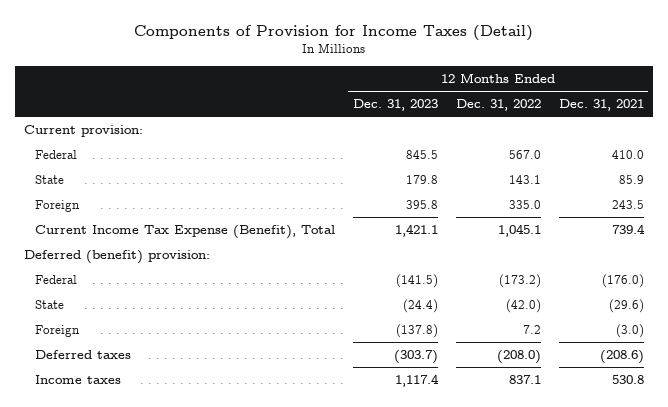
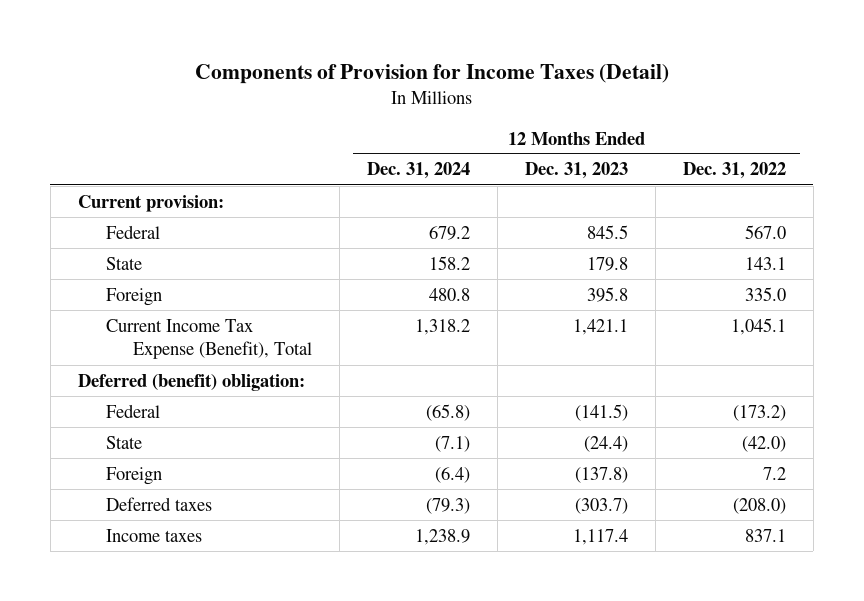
- | 12 Months Ended Dec. 31, 2023 | 12 Months Ended Dec. 31, 2022 | 12 Months Ended Dec. 31, 2021
+ | 12 Months Ended Dec. 31, 2024 | 12 Months Ended Dec. 31, 2023 | 12 Months Ended Dec. 31, 2022
- Deferred (benefit) provision:
+ Deferred (benefit) obligation:

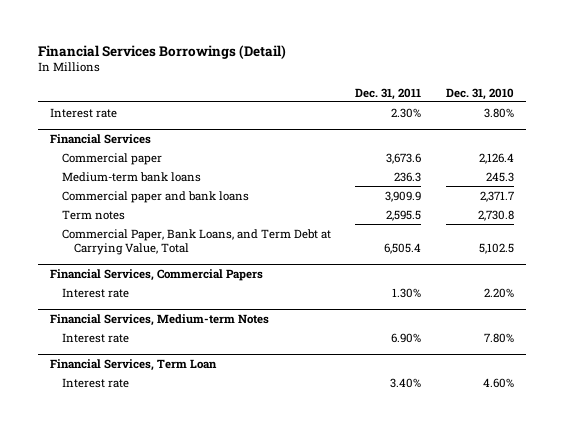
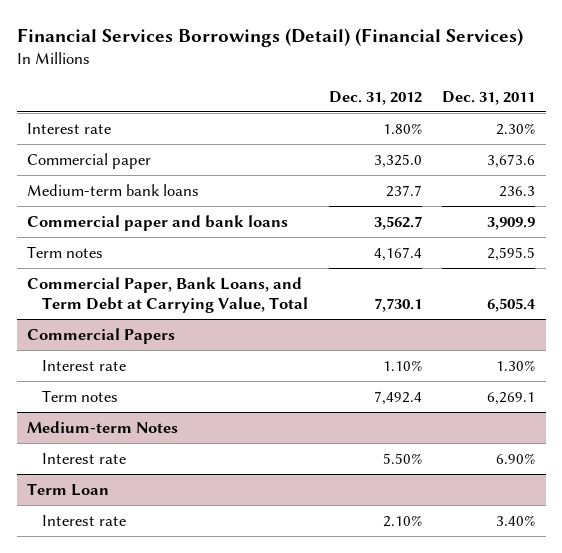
- Financial Services Borrowings (Detail)
+ Financial Services Borrowings (Detail) (Financial Services)
- | Dec. 31, 2011 | Dec. 31, 2010
+ | Dec. 31, 2012 | Dec. 31, 2011
- Financial Services
- Financial Services, Commercial Papers
+ Commercial Papers
- Financial Services, Medium-term Notes
+ Term notes | 7,492.4 | 6,269.1
+ Medium-term Notes
- Financial Services, Term Loan
+ Term Loan

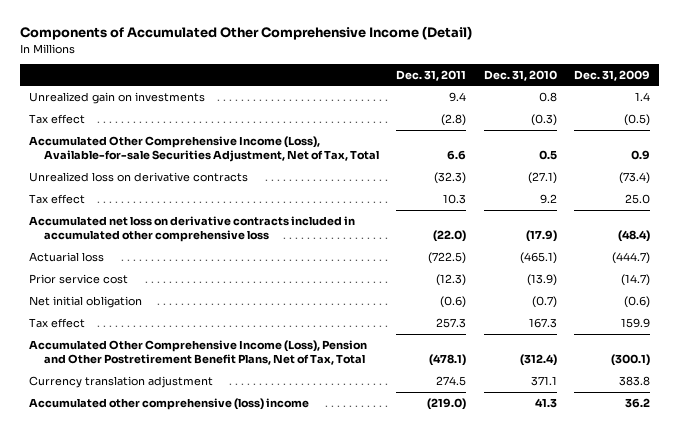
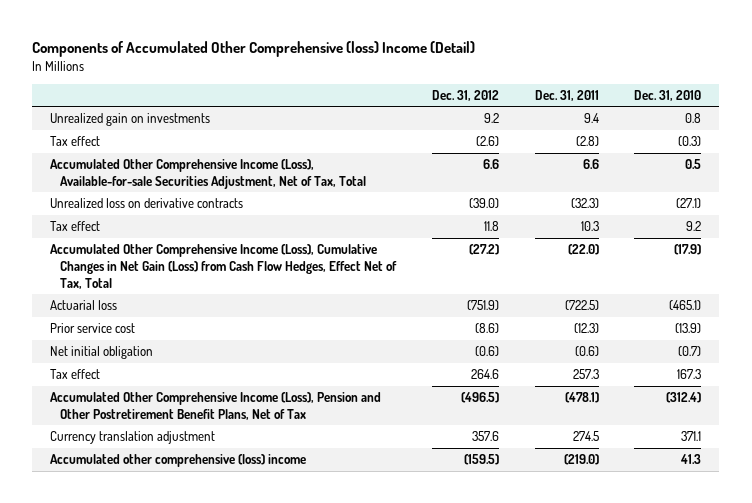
- Components of Accumulated Other Comprehensive Income (Detail)
+ Components of Accumulated Other Comprehensive (loss) Income (Detail)
- | Dec. 31, 2011 | Dec. 31, 2010 | Dec. 31, 2009
+ | Dec. 31, 2012 | Dec. 31, 2011 | Dec. 31, 2010
- Accumulated net loss on derivative contracts included in accumulated other comprehensive loss | (22.0) | (17.9) | (48.4)
+ Accumulated Other Comprehensive Income (Loss), Cumulative Changes in Net Gain (Loss) from Cash Flow Hedges, Effect Net of Tax, Total | (27.2) | (22.0) | (17.9)
- Accumulated Other Comprehensive Income (Loss), Pension and Other Postretirement Benefit Plans, Net of Tax, Total | (478.1) | (312.4) | (300.1)
+ Accumulated Other Comprehensive Income (Loss), Pension and Other Postretirement Benefit Plans, Net of Tax | (496.5) | (478.1) | (312.4)

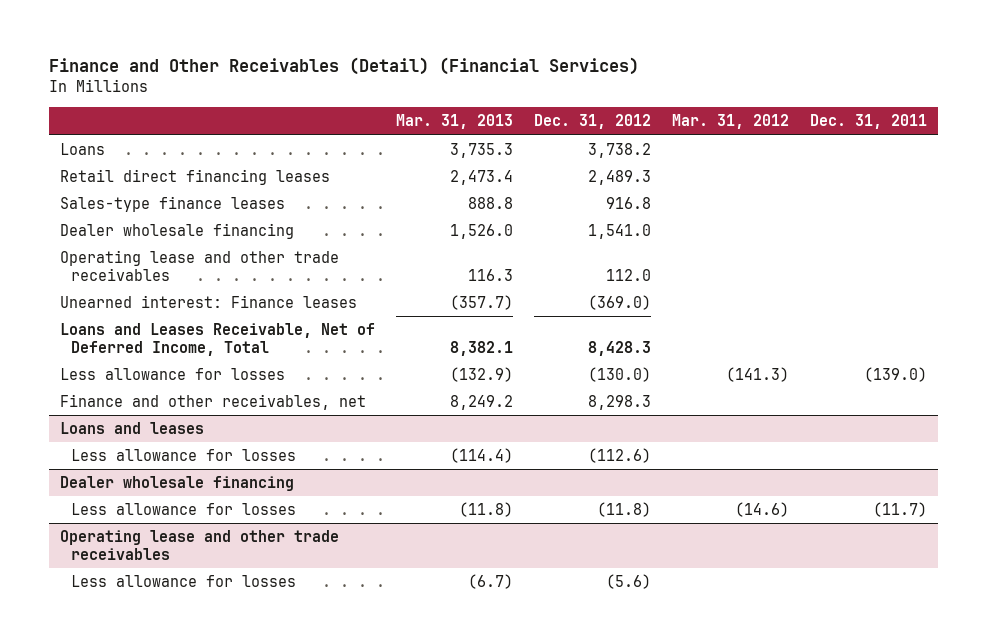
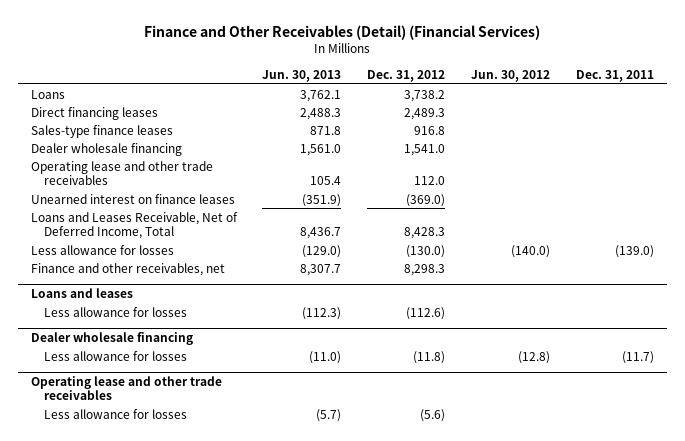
- | Mar. 31, 2013 | Dec. 31, 2012 | Mar. 31, 2012 | Dec. 31, 2011
+ | Jun. 30, 2013 | Dec. 31, 2012 | Jun. 30, 2012 | Dec. 31, 2011
- Retail direct financing leases | 2,473.4 | 2,489.3 | |
+ Direct financing leases | 2,488.3 | 2,489.3 | |
- Unearned interest: Finance leases | (357.7) | (369.0) | |
+ Unearned interest on finance leases | (351.9) | (369.0) | |

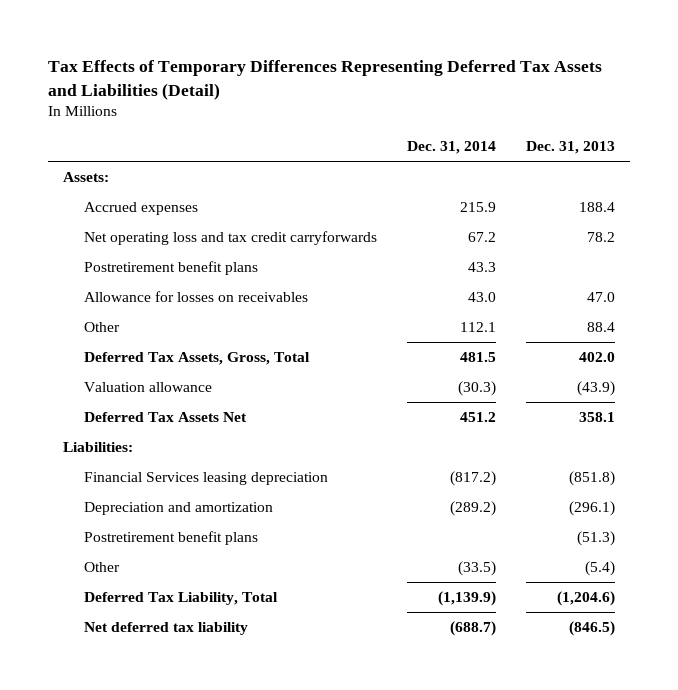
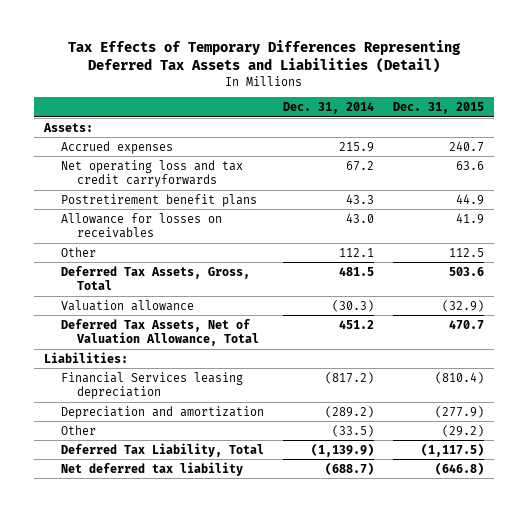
- | Dec. 31, 2014 | Dec. 31, 2013
+ | Dec. 31, 2014 | Dec. 31, 2015
- Deferred Tax Assets Net | 451.2 | 358.1
+ Deferred Tax Assets, Net of Valuation Allowance, Total | 451.2 | 470.7
- Postretirement benefit plans | | (51.3)

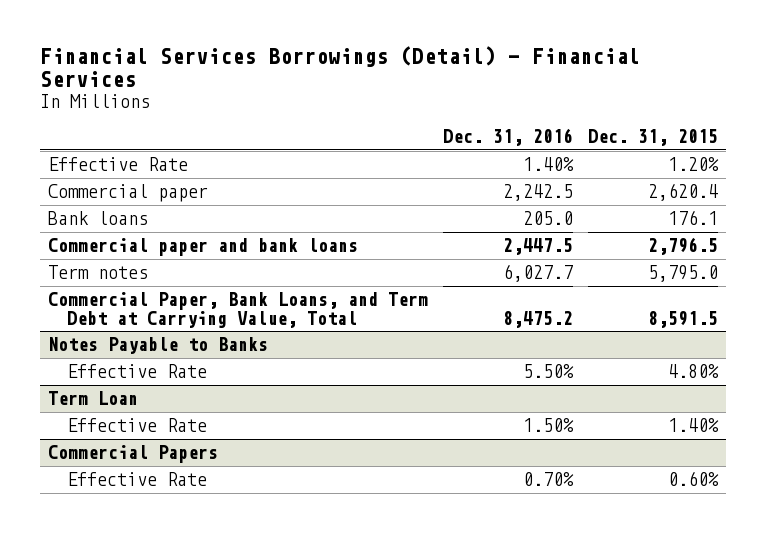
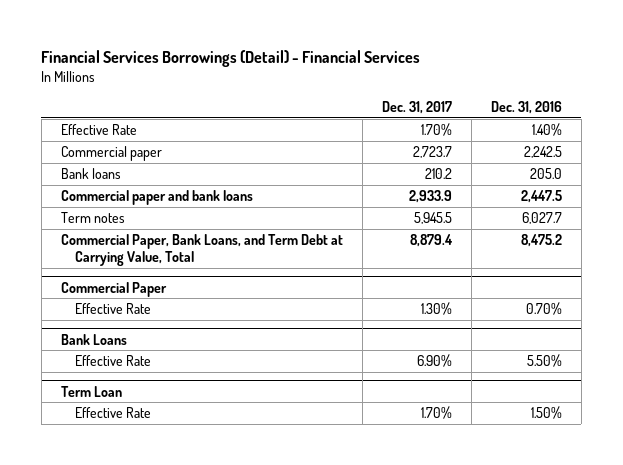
- | Dec. 31, 2016 | Dec. 31, 2015
+ | Dec. 31, 2017 | Dec. 31, 2016
- Notes Payable to Banks
+ Commercial Paper
+ Effective Rate | 1.30% | 0.70%
+ Bank Loans
- Commercial Papers
- Effective Rate | 0.70% | 0.60%

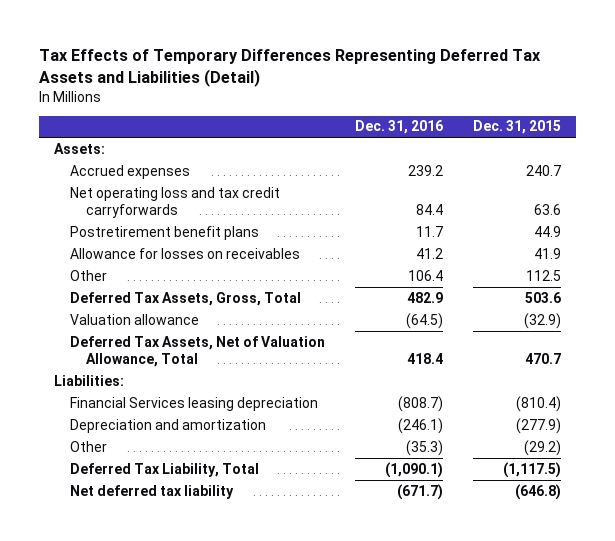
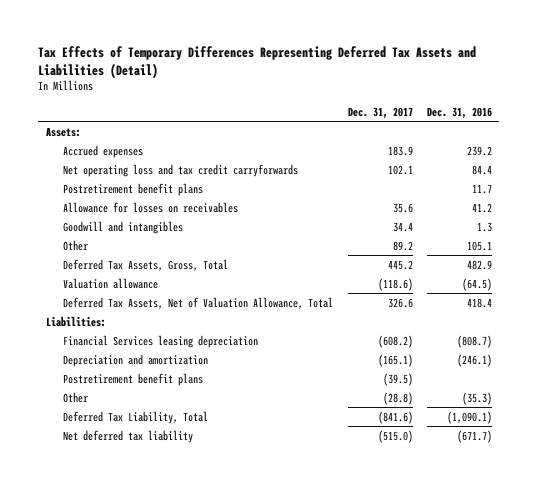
- | Dec. 31, 2016 | Dec. 31, 2015
+ | Dec. 31, 2017 | Dec. 31, 2016
- Other | 106.4 | 112.5
+ Goodwill and intangibles | 34.4 | 1.3
+ Other | 89.2 | 105.1
+ Postretirement benefit plans | (39.5) |

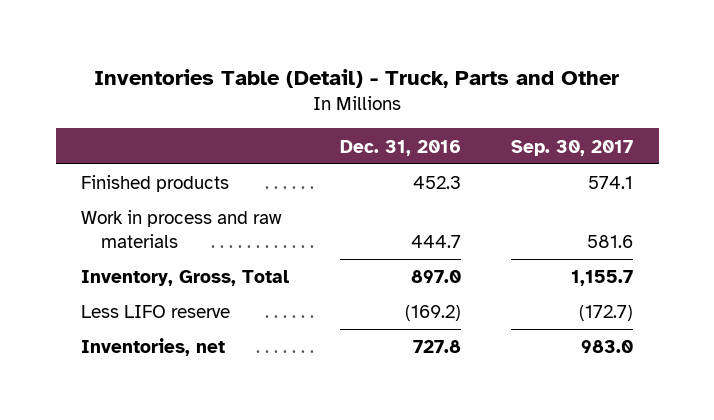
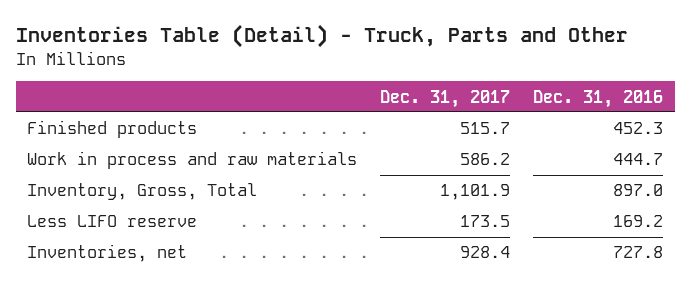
- | Dec. 31, 2016 | Sep. 30, 2017
+ | Dec. 31, 2017 | Dec. 31, 2016
- Less LIFO reserve | (169.2) | (172.7)
+ Less LIFO reserve | 173.5 | 169.2

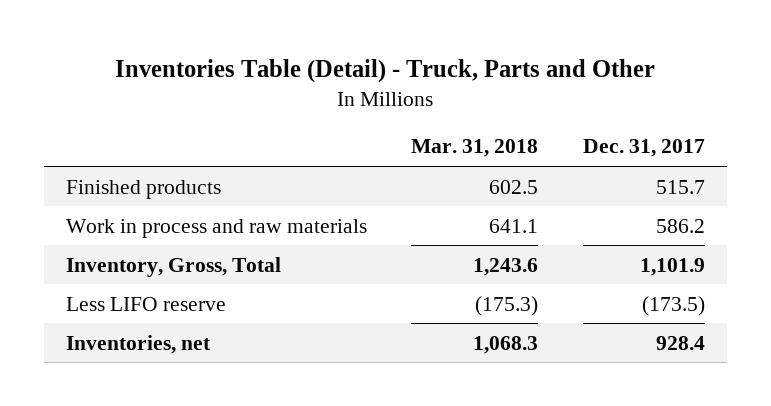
- | Dec. 31, 2017 | Dec. 31, 2016
+ | Mar. 31, 2018 | Dec. 31, 2017
- Less LIFO reserve | 173.5 | 169.2
+ Less LIFO reserve | (175.3) | (173.5)

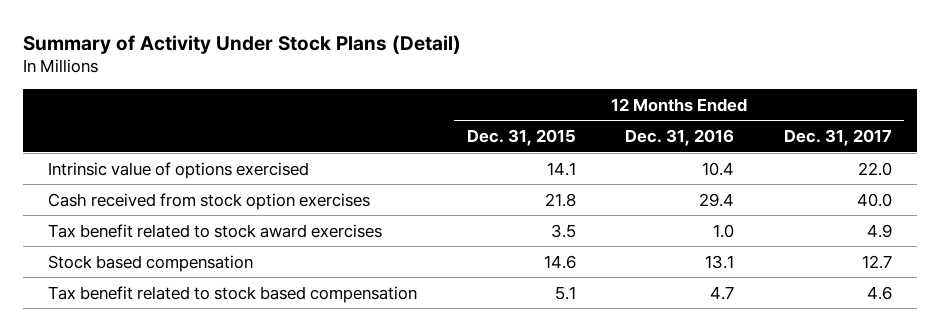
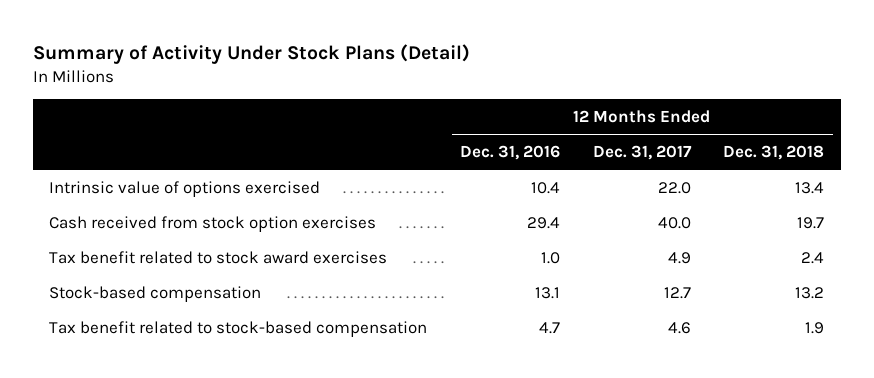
- | 12 Months Ended Dec. 31, 2015 | 12 Months Ended Dec. 31, 2016 | 12 Months Ended Dec. 31, 2017
+ | 12 Months Ended Dec. 31, 2016 | 12 Months Ended Dec. 31, 2017 | 12 Months Ended Dec. 31, 2018
- Stock based compensation | 14.6 | 13.1 | 12.7
- Tax benefit related to stock based compensation | 5.1 | 4.7 | 4.6
+ Stock-based compensation | 13.1 | 12.7 | 13.2
+ Tax benefit related to stock-based compensation | 4.7 | 4.6 | 1.9

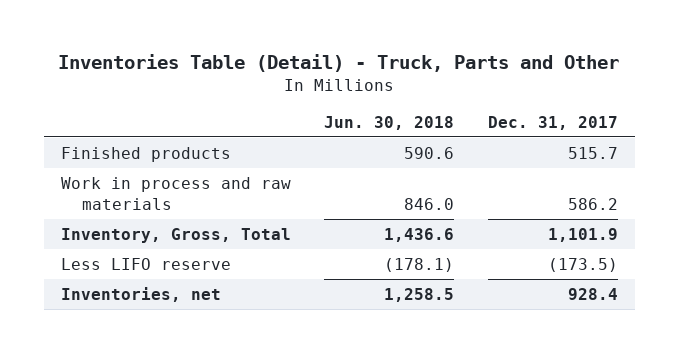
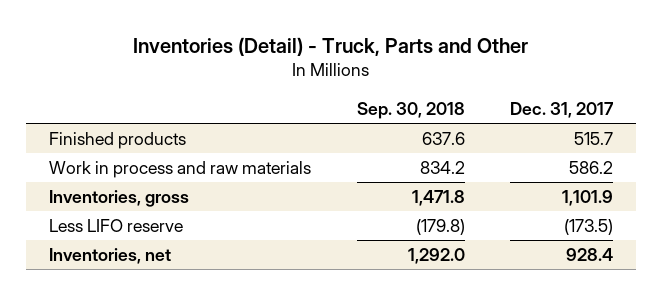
- Inventories Table (Detail) - Truck, Parts and Other
+ Inventories (Detail) - Truck, Parts and Other
- | Jun. 30, 2018 | Dec. 31, 2017
+ | Sep. 30, 2018 | Dec. 31, 2017
- Inventory, Gross, Total | 1,436.6 | 1,101.9
+ Inventories, gross | 1,471.8 | 1,101.9

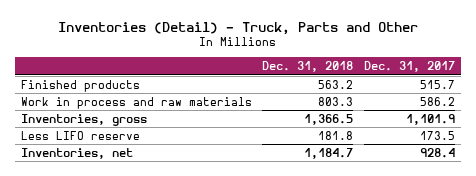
- | Sep. 30, 2018 | Dec. 31, 2017
+ | Dec. 31, 2018 | Dec. 31, 2017
- Less LIFO reserve | (179.8) | (173.5)
+ Less LIFO reserve | 181.8 | 173.5

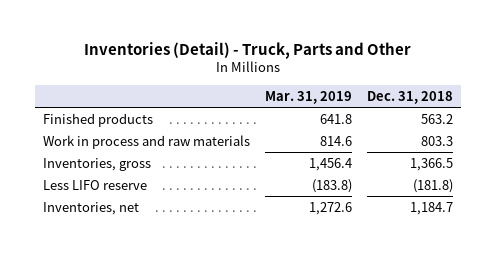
- | Dec. 31, 2018 | Dec. 31, 2017
+ | Mar. 31, 2019 | Dec. 31, 2018
- Less LIFO reserve | 181.8 | 173.5
+ Less LIFO reserve | (183.8) | (181.8)

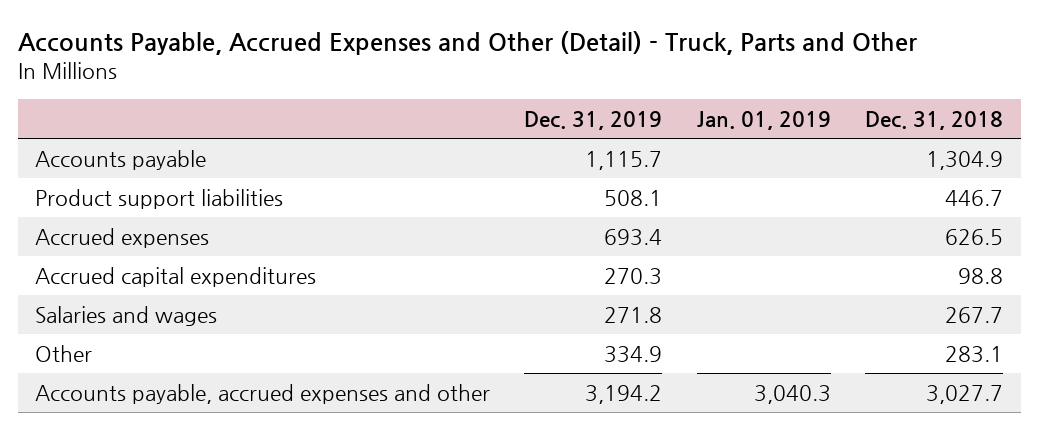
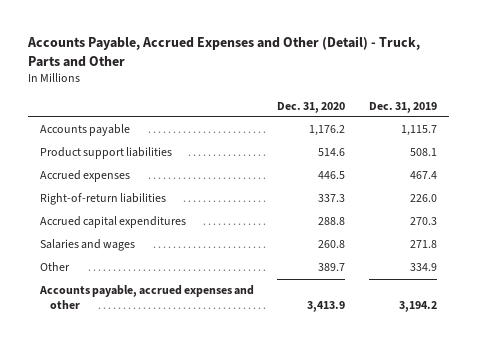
- | Dec. 31, 2019 | Jan. 01, 2019 | Dec. 31, 2018
+ | Dec. 31, 2020 | Dec. 31, 2019
- Accrued expenses | 693.4 | | 626.5
+ Accrued expenses | 446.5 | 467.4
+ Right-of-return liabilities | 337.3 | 226.0

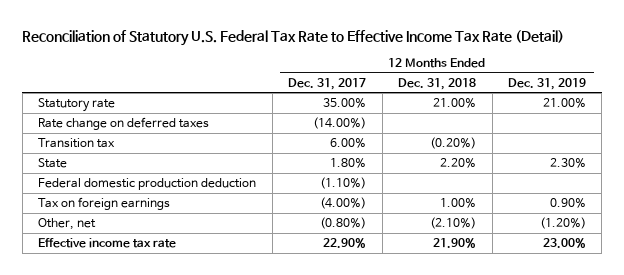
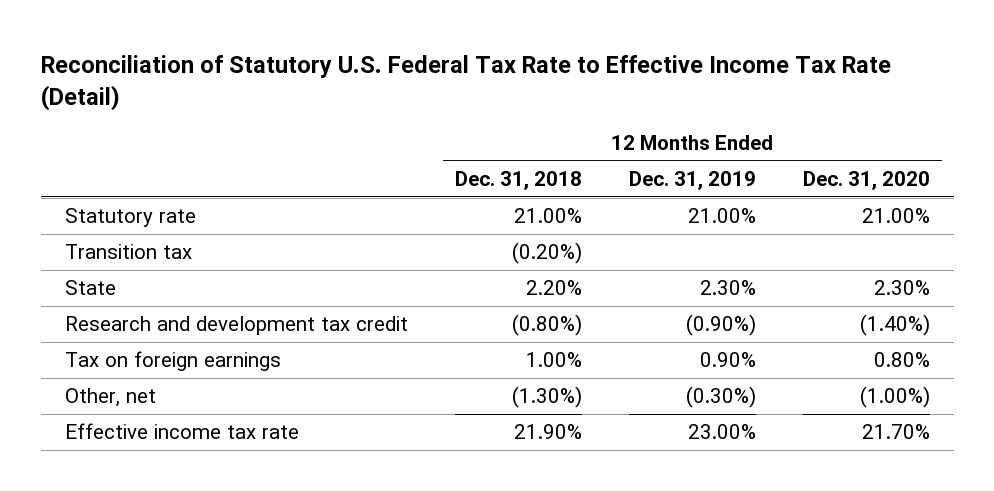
- | 12 Months Ended Dec. 31, 2017 | 12 Months Ended Dec. 31, 2018 | 12 Months Ended Dec. 31, 2019
+ | 12 Months Ended Dec. 31, 2018 | 12 Months Ended Dec. 31, 2019 | 12 Months Ended Dec. 31, 2020
- Rate change on deferred taxes | (14.00%) | |
- Federal domestic production deduction | (1.10%) | |
+ Research and development tax credit | (0.80%) | (0.90%) | (1.40%)
- Other, net | (0.80%) | (2.10%) | (1.20%)
+ Other, net | (1.30%) | (0.30%) | (1.00%)

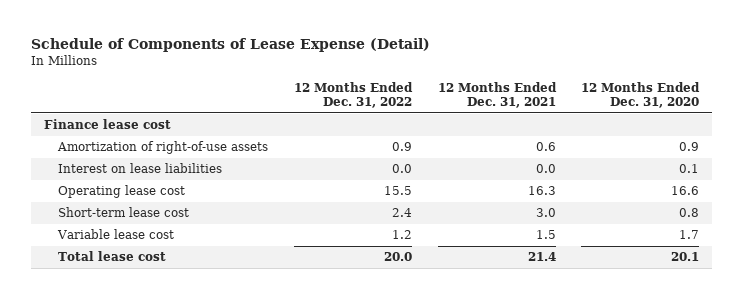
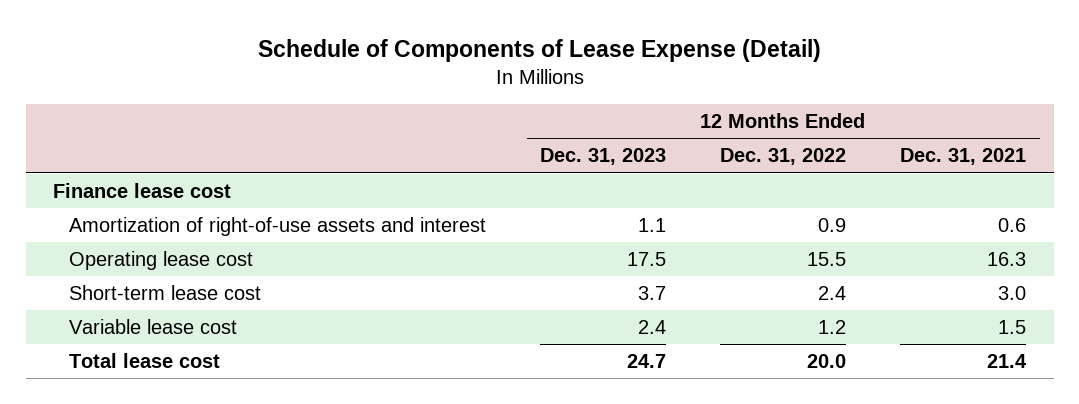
- | 12 Months Ended Dec. 31, 2022 | 12 Months Ended Dec. 31, 2021 | 12 Months Ended Dec. 31, 2020
+ | 12 Months Ended Dec. 31, 2023 | 12 Months Ended Dec. 31, 2022 | 12 Months Ended Dec. 31, 2021
- Amortization of right-of-use assets | 0.9 | 0.6 | 0.9
- Interest on lease liabilities | 0.0 | 0.0 | 0.1
+ Amortization of right-of-use assets and interest | 1.1 | 0.9 | 0.6

